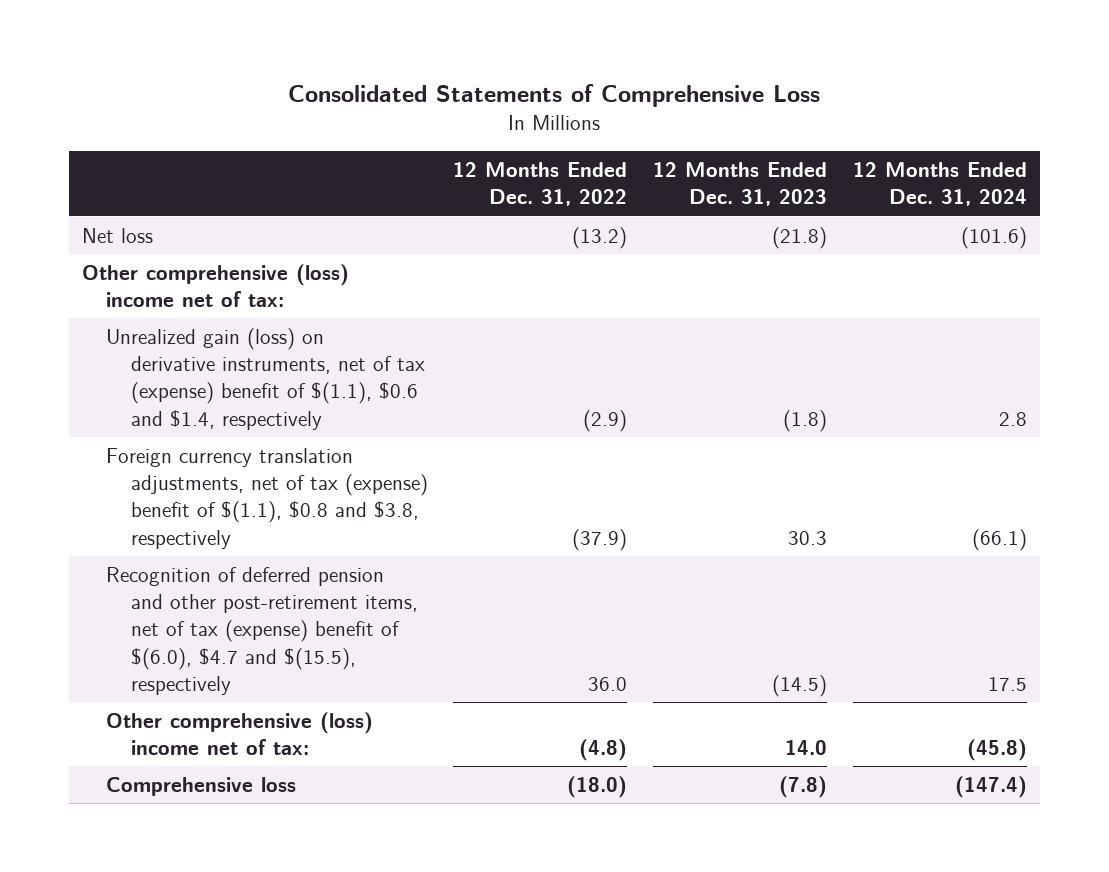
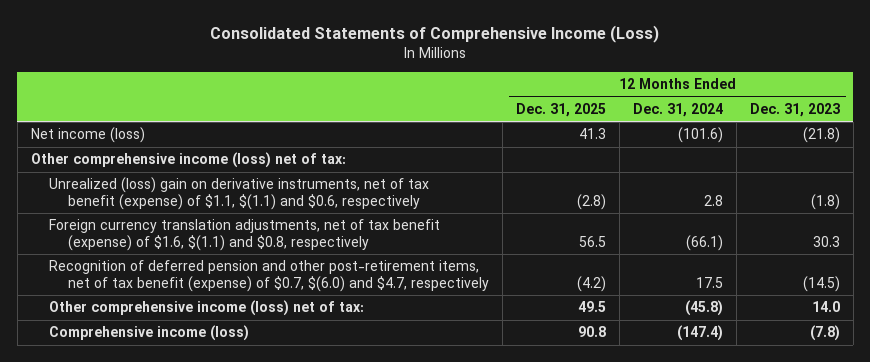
- Consolidated Statements of Comprehensive Loss
+ Consolidated Statements of Comprehensive Income (Loss)
- | 12 Months Ended Dec. 31, 2022 | 12 Months Ended Dec. 31, 2023 | 12 Months Ended Dec. 31, 2024
+ | 12 Months Ended Dec. 31, 2025 | 12 Months Ended Dec. 31, 2024 | 12 Months Ended Dec. 31, 2023
- Net loss | (13.2) | (21.8) | (101.6)
- Other comprehensive (loss) income net of tax:
- Unrealized gain (loss) on derivative instruments, net of tax (expense) benefit of $(1.1), $0.6 and $1.4, respectively | (2.9) | (1.8) | 2.8
- Foreign currency translation adjustments, net of tax (expense) benefit of $(1.1), $0.8 and $3.8, respectively | (37.9) | 30.3 | (66.1)
- Recognition of deferred pension and other post-retirement items, net of tax (expense) benefit of $(6.0), $4.7 and $(15.5), respectively | 36.0 | (14.5) | 17.5
- Other comprehensive (loss) income net of tax: | (4.8) | 14.0 | (45.8)
- Comprehensive loss | (18.0) | (7.8) | (147.4)
+ Net income (loss) | 41.3 | (101.6) | (21.8)
+ Other comprehensive income (loss) net of tax:
+ Unrealized (loss) gain on derivative instruments, net of tax benefit (expense) of $1.1, $(1.1) and $0.6, respectively | (2.8) | 2.8 | (1.8)
+ Foreign currency translation adjustments, net of tax benefit (expense) of $1.6, $(1.1) and $0.8, respectively | 56.5 | (66.1) | 30.3
+ Recognition of deferred pension and other post-retirement items, net of tax benefit (expense) of $0.7, $(6.0) and $4.7, respectively | (4.2) | 17.5 | (14.5)
+ Other comprehensive income (loss) net of tax: | 49.5 | (45.8) | 14.0
+ Comprehensive income (loss) | 90.8 | (147.4) | (7.8)

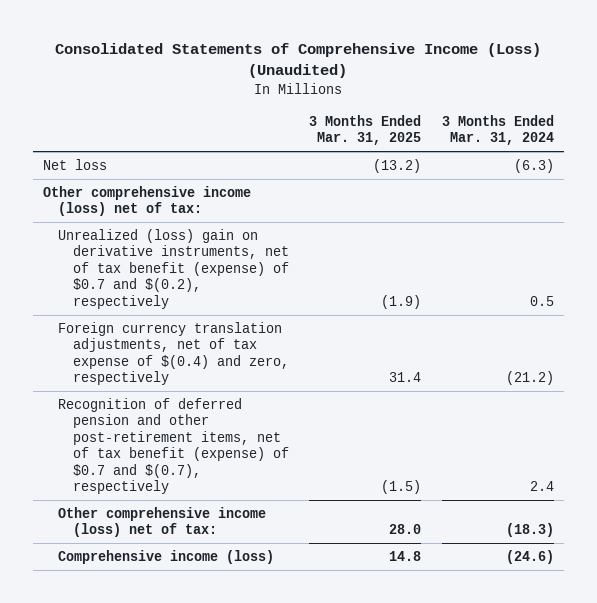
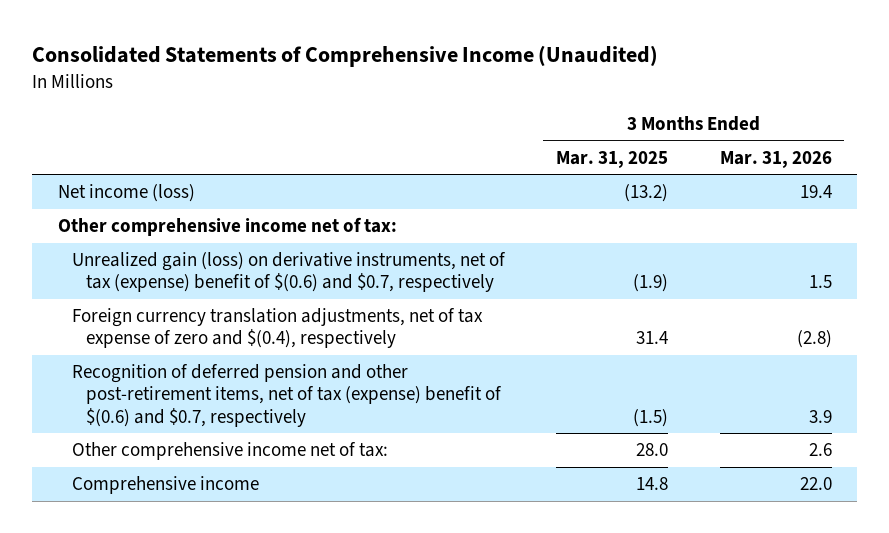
- Consolidated Statements of Comprehensive Income (Loss) (Unaudited)
+ Consolidated Statements of Comprehensive Income (Unaudited)
- | 3 Months Ended Mar. 31, 2025 | 3 Months Ended Mar. 31, 2024
+ | 3 Months Ended Mar. 31, 2025 | 3 Months Ended Mar. 31, 2026
- Net loss | (13.2) | (6.3)
- Other comprehensive income (loss) net of tax:
- Unrealized (loss) gain on derivative instruments, net of tax benefit (expense) of $0.7 and $(0.2), respectively | (1.9) | 0.5
- Foreign currency translation adjustments, net of tax expense of $(0.4) and zero, respectively | 31.4 | (21.2)
- Recognition of deferred pension and other post-retirement items, net of tax benefit (expense) of $0.7 and $(0.7), respectively | (1.5) | 2.4
- Other comprehensive income (loss) net of tax: | 28.0 | (18.3)
- Comprehensive income (loss) | 14.8 | (24.6)
+ Net income (loss) | (13.2) | 19.4
+ Other comprehensive income net of tax:
+ Unrealized gain (loss) on derivative instruments, net of tax (expense) benefit of $(0.6) and $0.7, respectively | (1.9) | 1.5
+ Foreign currency translation adjustments, net of tax expense of zero and $(0.4), respectively | 31.4 | (2.8)
+ Recognition of deferred pension and other post-retirement items, net of tax (expense) benefit of $(0.6) and $0.7, respectively | (1.5) | 3.9
+ Other comprehensive income net of tax: | 28.0 | 2.6
+ Comprehensive income | 14.8 | 22.0

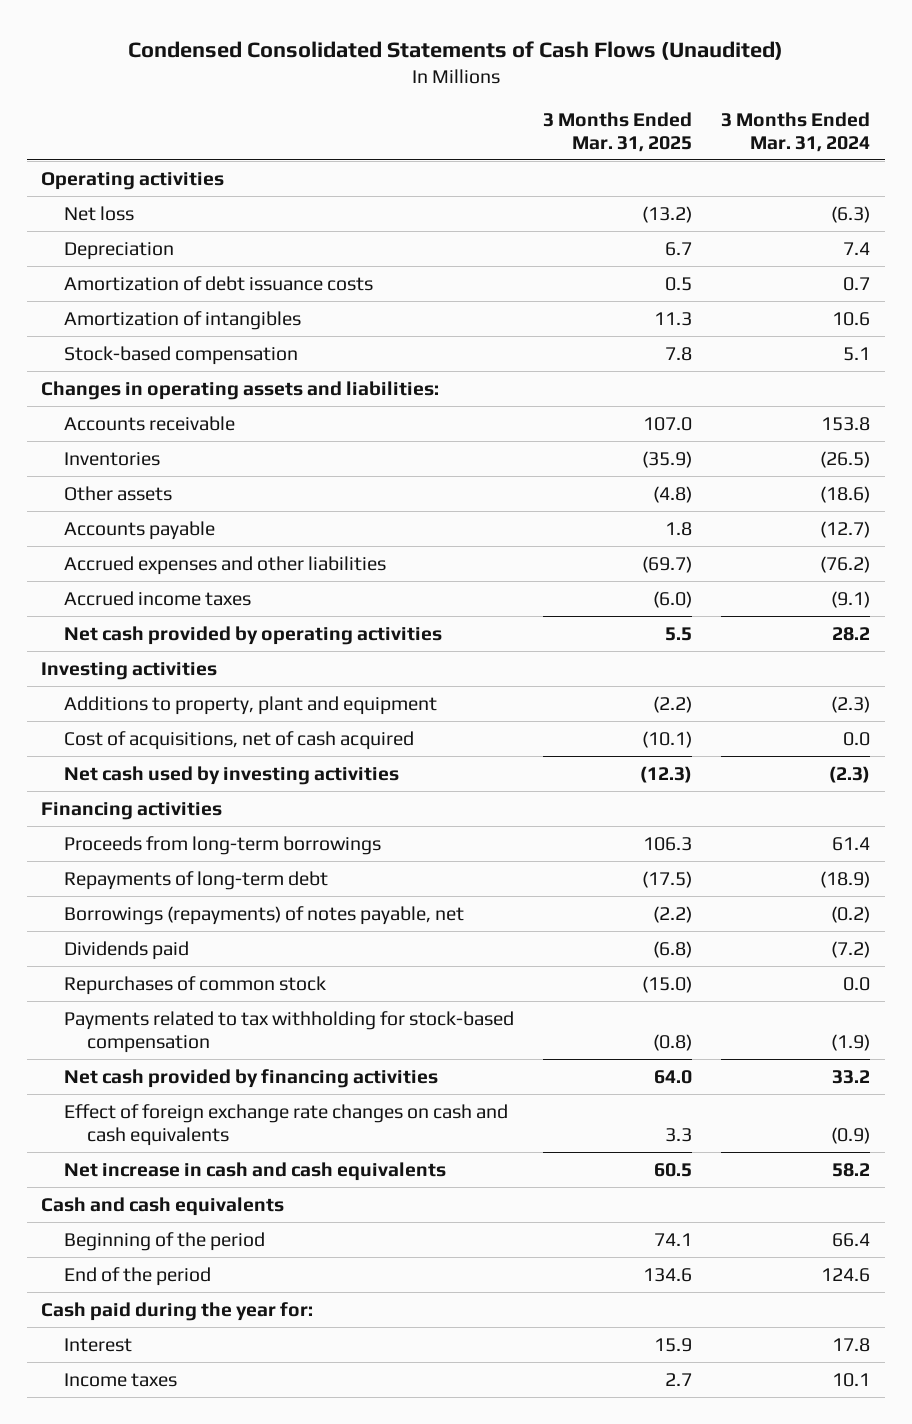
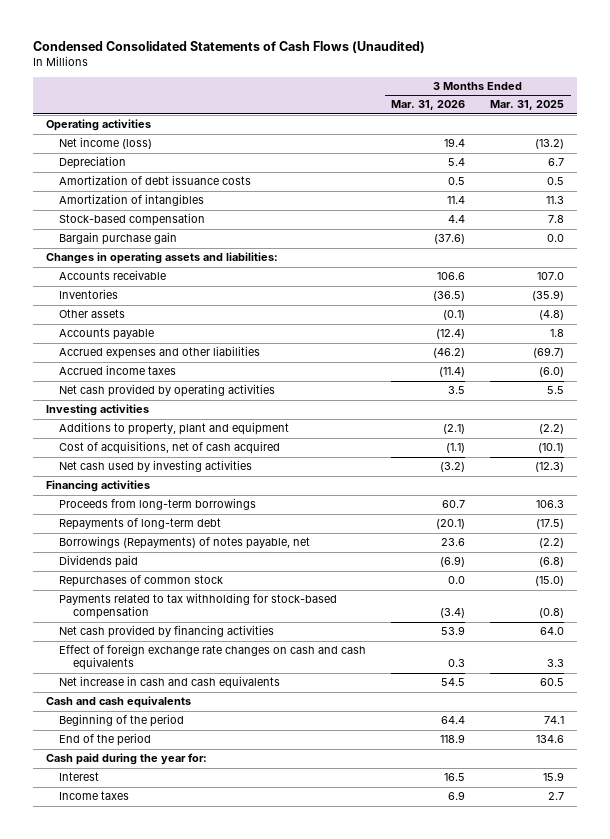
- | 3 Months Ended Mar. 31, 2025 | 3 Months Ended Mar. 31, 2024
+ | 3 Months Ended Mar. 31, 2026 | 3 Months Ended Mar. 31, 2025
- Net loss | (13.2) | (6.3)
+ Net income (loss) | 19.4 | (13.2)
+ Bargain purchase gain | (37.6) | 0.0
- Borrowings (repayments) of notes payable, net | (2.2) | (0.2)
+ Borrowings (Repayments) of notes payable, net | 23.6 | (2.2)

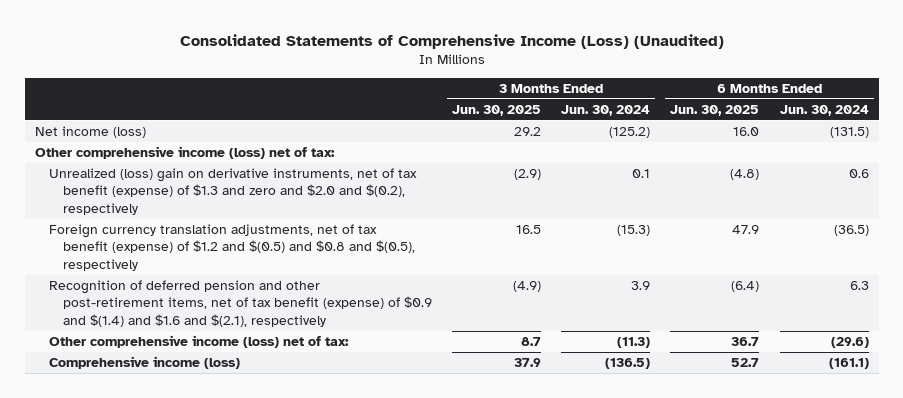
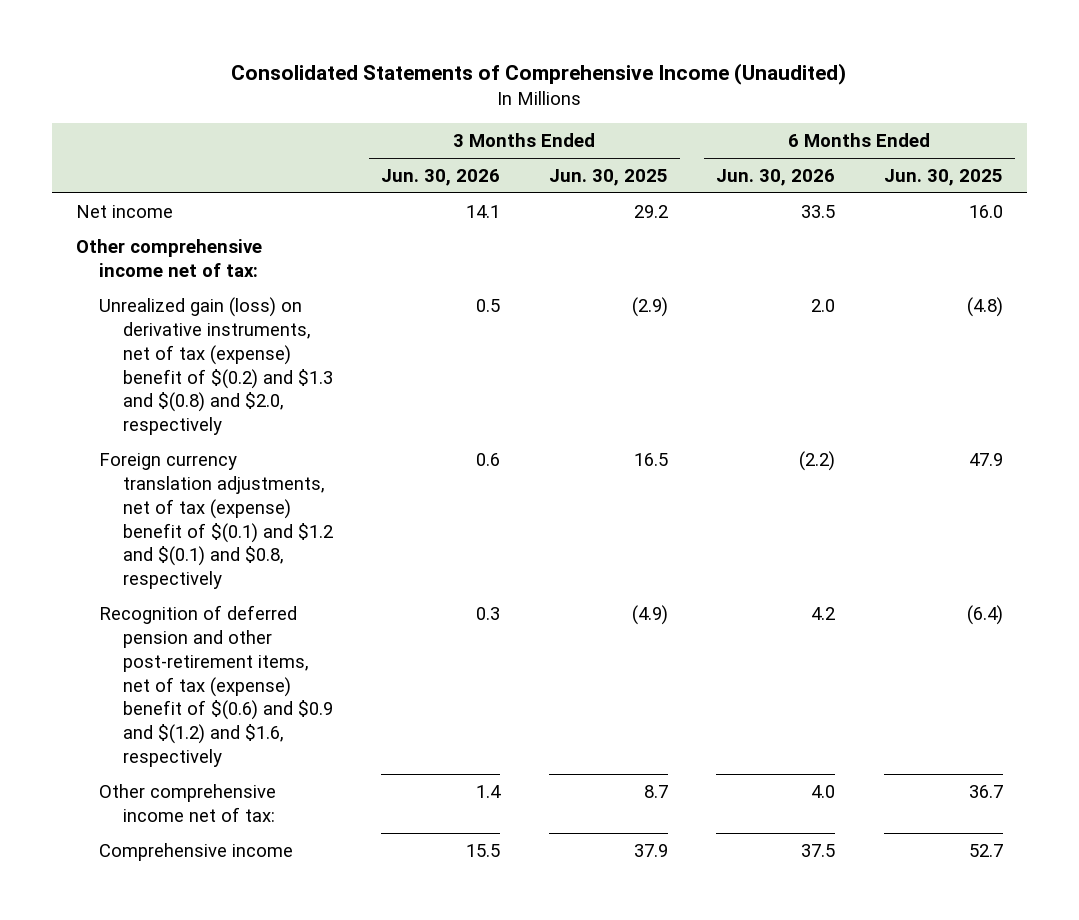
- Consolidated Statements of Comprehensive Income (Loss) (Unaudited)
+ Consolidated Statements of Comprehensive Income (Unaudited)
- | 3 Months Ended Jun. 30, 2025 | 3 Months Ended Jun. 30, 2024 | 6 Months Ended Jun. 30, 2025 | 6 Months Ended Jun. 30, 2024
+ | 3 Months Ended Jun. 30, 2026 | 3 Months Ended Jun. 30, 2025 | 6 Months Ended Jun. 30, 2026 | 6 Months Ended Jun. 30, 2025
- Net income (loss) | 29.2 | (125.2) | 16.0 | (131.5)
- Other comprehensive income (loss) net of tax:
- Unrealized (loss) gain on derivative instruments, net of tax benefit (expense) of $1.3 and zero and $2.0 and $(0.2), respectively | (2.9) | 0.1 | (4.8) | 0.6
- Foreign currency translation adjustments, net of tax benefit (expense) of $1.2 and $(0.5) and $0.8 and $(0.5), respectively | 16.5 | (15.3) | 47.9 | (36.5)
- Recognition of deferred pension and other post-retirement items, net of tax benefit (expense) of $0.9 and $(1.4) and $1.6 and $(2.1), respectively | (4.9) | 3.9 | (6.4) | 6.3
- Other comprehensive income (loss) net of tax: | 8.7 | (11.3) | 36.7 | (29.6)
- Comprehensive income (loss) | 37.9 | (136.5) | 52.7 | (161.1)
+ Net income | 14.1 | 29.2 | 33.5 | 16.0
+ Other comprehensive income net of tax:
+ Unrealized gain (loss) on derivative instruments, net of tax (expense) benefit of $(0.2) and $1.3 and $(0.8) and $2.0, respectively | 0.5 | (2.9) | 2.0 | (4.8)
+ Foreign currency translation adjustments, net of tax (expense) benefit of $(0.1) and $1.2 and $(0.1) and $0.8, respectively | 0.6 | 16.5 | (2.2) | 47.9
+ Recognition of deferred pension and other post-retirement items, net of tax (expense) benefit of $(0.6) and $0.9 and $(1.2) and $1.6, respectively | 0.3 | (4.9) | 4.2 | (6.4)
+ Other comprehensive income net of tax: | 1.4 | 8.7 | 4.0 | 36.7
+ Comprehensive income | 15.5 | 37.9 | 37.5 | 52.7

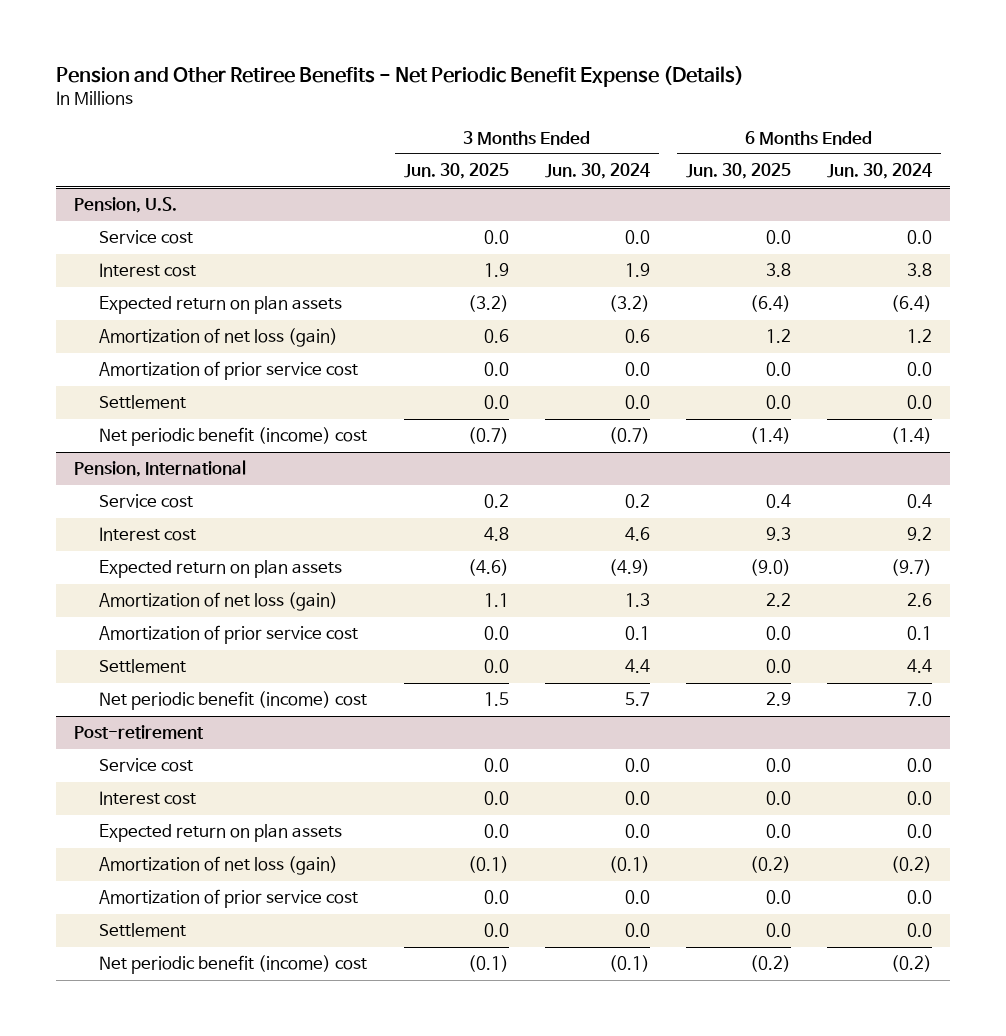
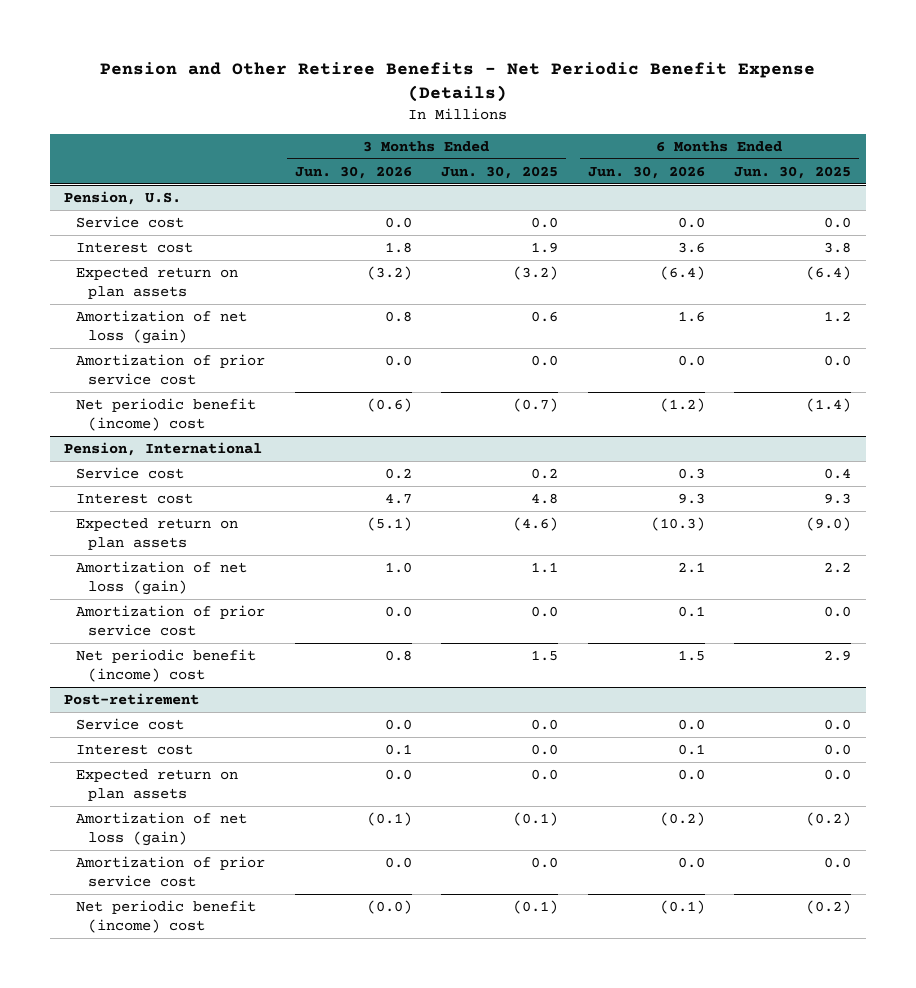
- | 3 Months Ended Jun. 30, 2025 | 3 Months Ended Jun. 30, 2024 | 6 Months Ended Jun. 30, 2025 | 6 Months Ended Jun. 30, 2024
+ | 3 Months Ended Jun. 30, 2026 | 3 Months Ended Jun. 30, 2025 | 6 Months Ended Jun. 30, 2026 | 6 Months Ended Jun. 30, 2025
@ Pension, U.S.
- Settlement | 0.0 | 0.0 | 0.0 | 0.0
@ Pension, International
- Settlement | 0.0 | 4.4 | 0.0 | 4.4
@ Post-retirement
- Settlement | 0.0 | 0.0 | 0.0 | 0.0

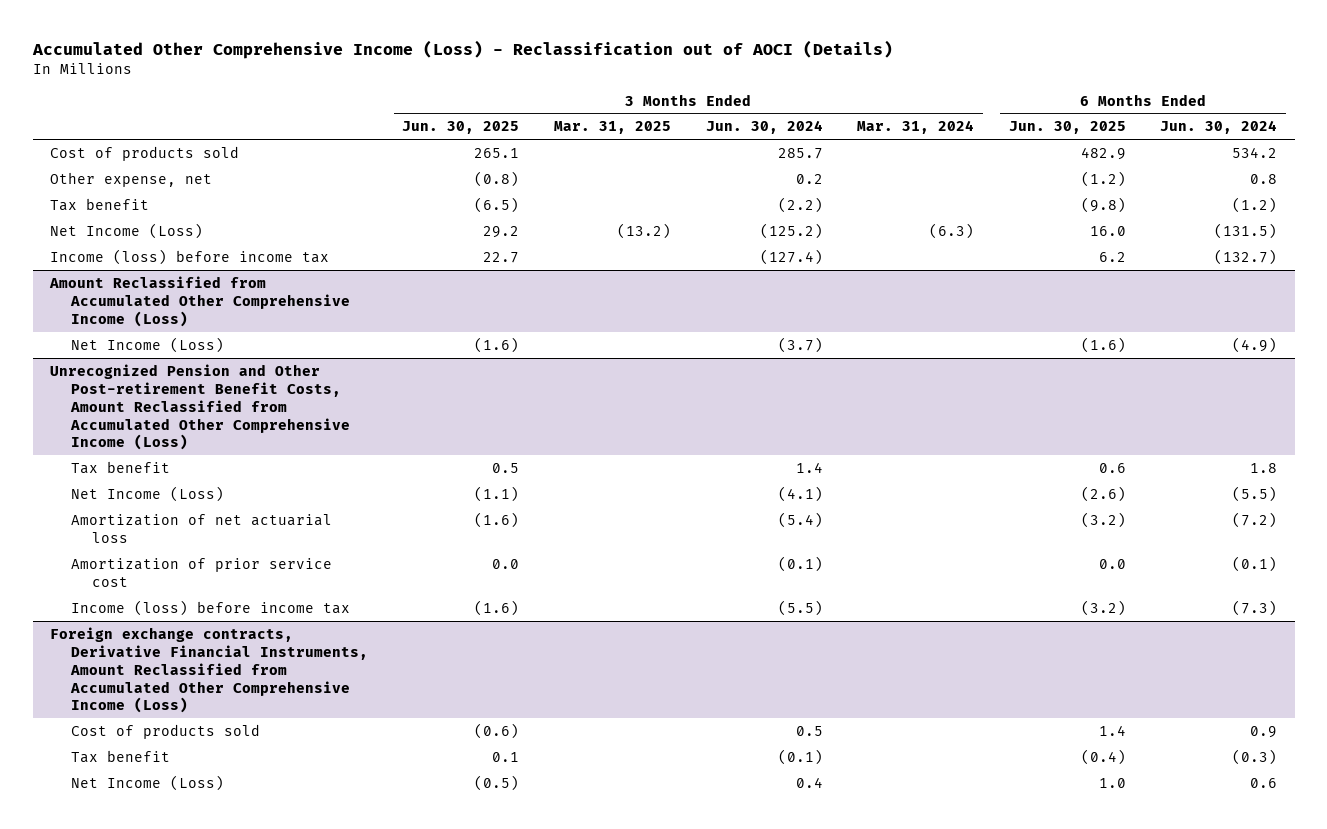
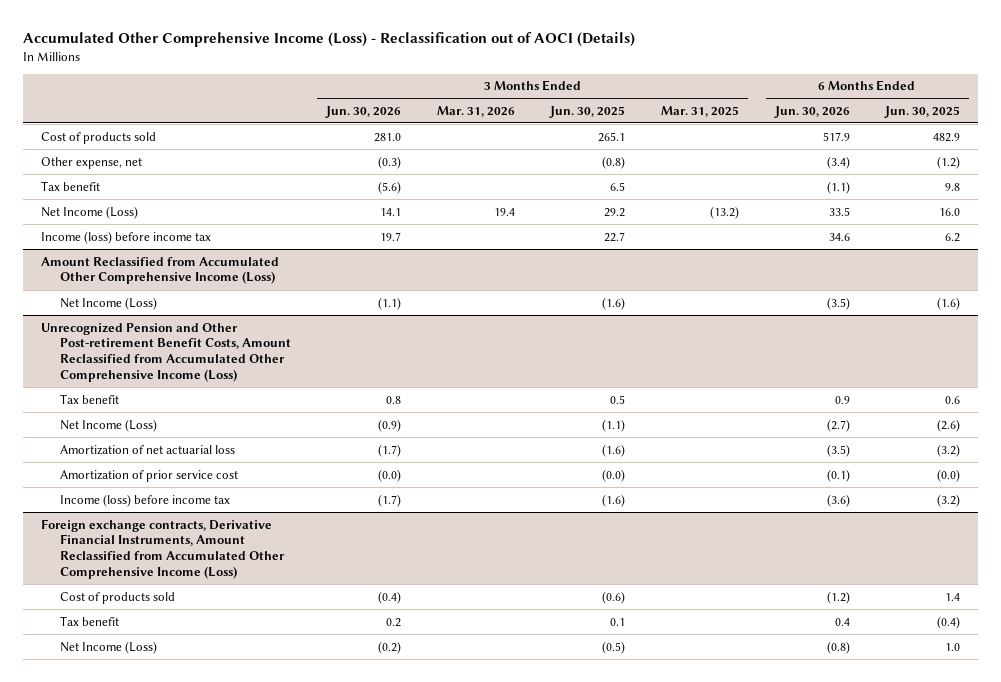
- | 3 Months Ended Jun. 30, 2025 | 3 Months Ended Mar. 31, 2025 | 3 Months Ended Jun. 30, 2024 | 3 Months Ended Mar. 31, 2024 | 6 Months Ended Jun. 30, 2025 | 6 Months Ended Jun. 30, 2024
+ | 3 Months Ended Jun. 30, 2026 | 3 Months Ended Mar. 31, 2026 | 3 Months Ended Jun. 30, 2025 | 3 Months Ended Mar. 31, 2025 | 6 Months Ended Jun. 30, 2026 | 6 Months Ended Jun. 30, 2025
- Tax benefit | (6.5) | | (2.2) | | (9.8) | (1.2)
+ Tax benefit | (5.6) | | 6.5 | | (1.1) | 9.8
@ Unrecognized Pension and Other Post-retirement Benefit Costs, Amount Reclassified from Accumulated Other Comprehensive Income (Loss)
- Amortization of prior service cost | 0.0 | | (0.1) | | 0.0 | (0.1)
+ Amortization of prior service cost | (0.0) | | (0.0) | | (0.1) | (0.0)

